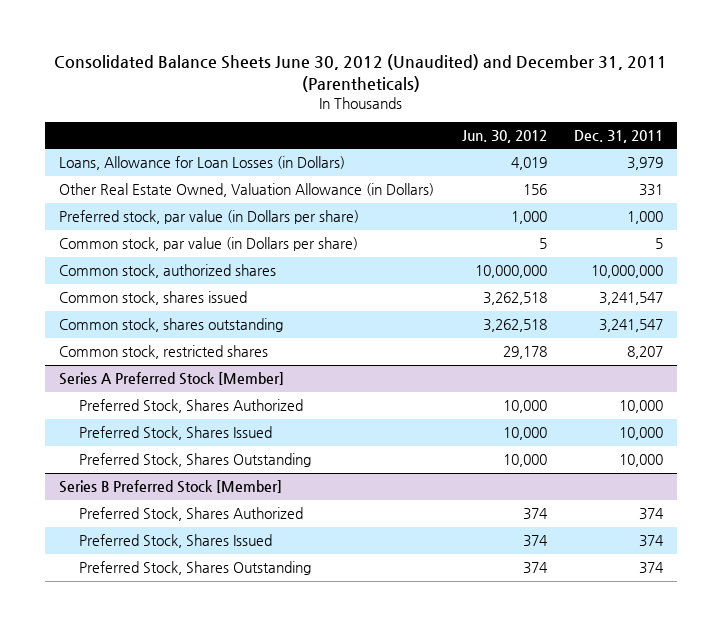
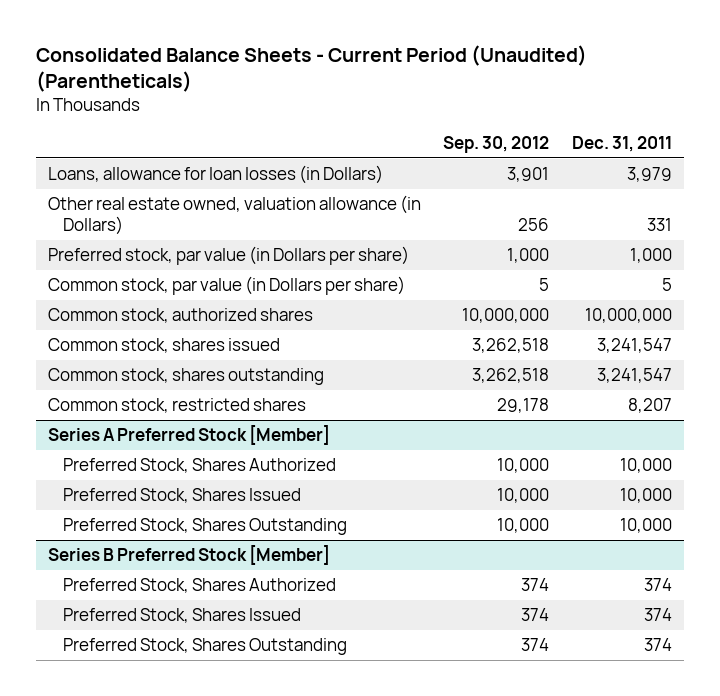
- Consolidated Balance Sheets June 30, 2012 (Unaudited) and December 31, 2011 (Parentheticals)
+ Consolidated Balance Sheets - Current Period (Unaudited) (Parentheticals)
- | Jun. 30, 2012 | Dec. 31, 2011
+ | Sep. 30, 2012 | Dec. 31, 2011
- Loans, Allowance for Loan Losses (in Dollars) | 4,019 | 3,979
- Other Real Estate Owned, Valuation Allowance (in Dollars) | 156 | 331
+ Loans, allowance for loan losses (in Dollars) | 3,901 | 3,979
+ Other real estate owned, valuation allowance (in Dollars) | 256 | 331

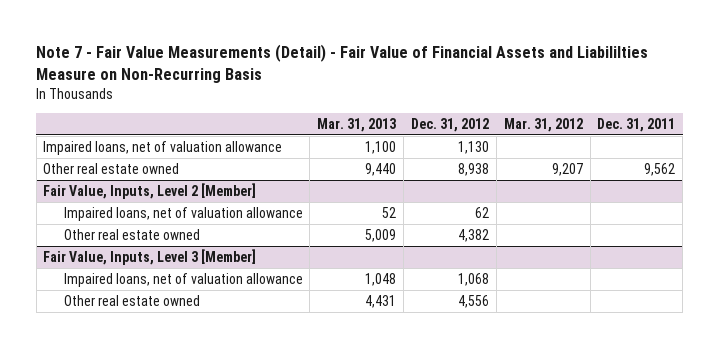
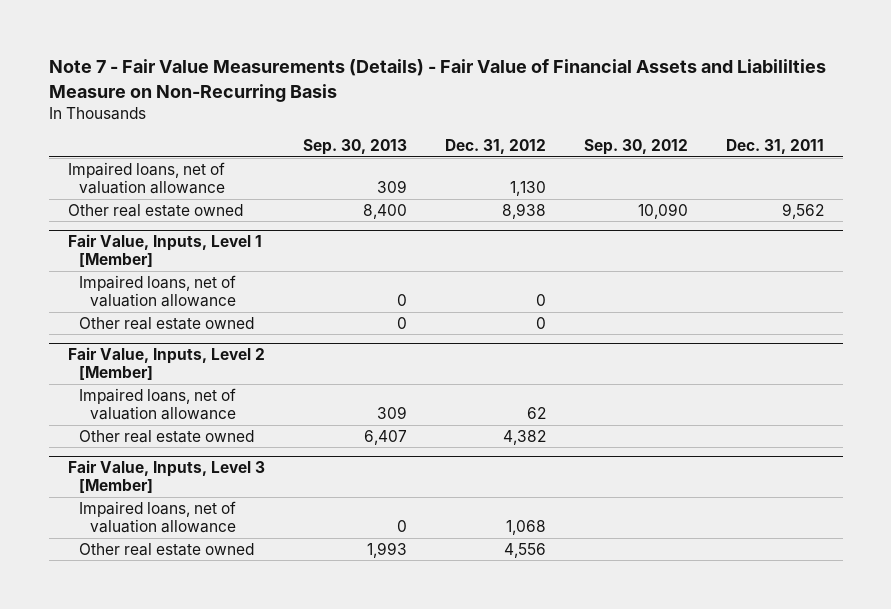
- Note 7 - Fair Value Measurements (Detail) - Fair Value of Financial Assets and Liabililties Measure on Non-Recurring Basis
+ Note 7 - Fair Value Measurements (Details) - Fair Value of Financial Assets and Liabililties Measure on Non-Recurring Basis
- | Mar. 31, 2013 | Dec. 31, 2012 | Mar. 31, 2012 | Dec. 31, 2011
+ | Sep. 30, 2013 | Dec. 31, 2012 | Sep. 30, 2012 | Dec. 31, 2011
+ Fair Value, Inputs, Level 1 [Member]
+ Impaired loans, net of valuation allowance | 0 | 0 | |
+ Other real estate owned | 0 | 0 | |

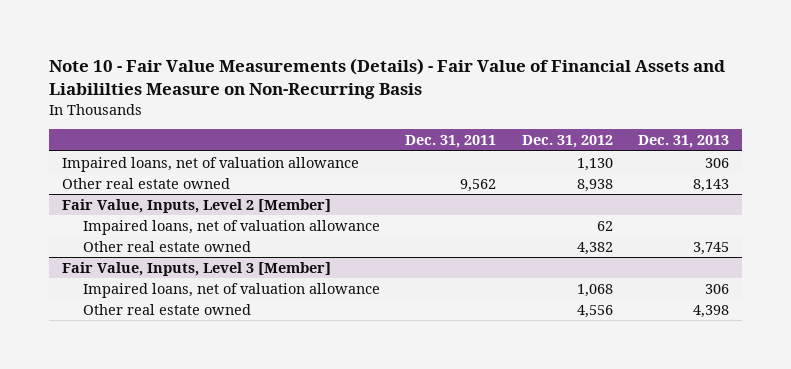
- Note 7 - Fair Value Measurements (Details) - Fair Value of Financial Assets and Liabililties Measure on Non-Recurring Basis
+ Note 10 - Fair Value Measurements (Details) - Fair Value of Financial Assets and Liabililties Measure on Non-Recurring Basis
- | Sep. 30, 2013 | Dec. 31, 2012 | Sep. 30, 2012 | Dec. 31, 2011
+ | Dec. 31, 2011 | Dec. 31, 2012 | Dec. 31, 2013
- Fair Value, Inputs, Level 1 [Member]
- Impaired loans, net of valuation allowance | 0 | 0 | |
- Other real estate owned | 0 | 0 | |

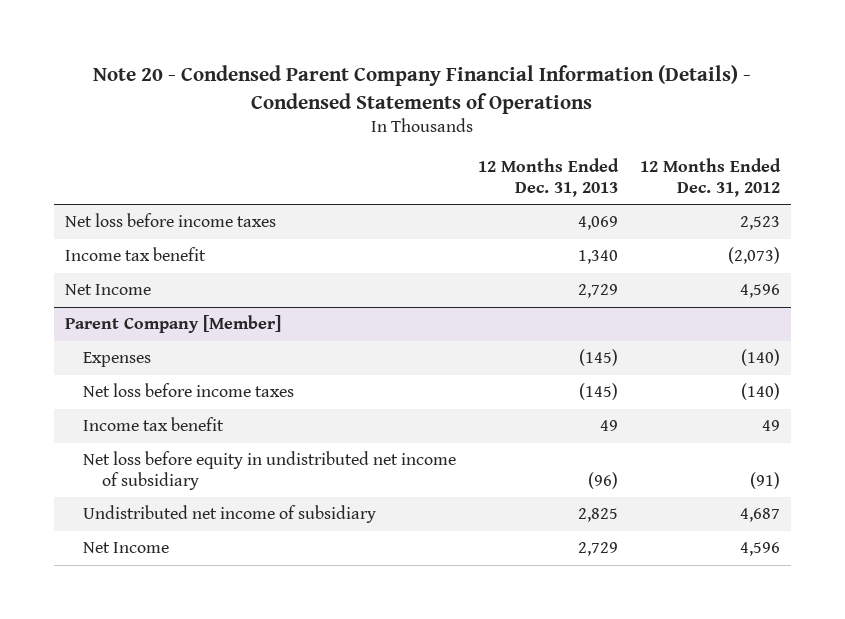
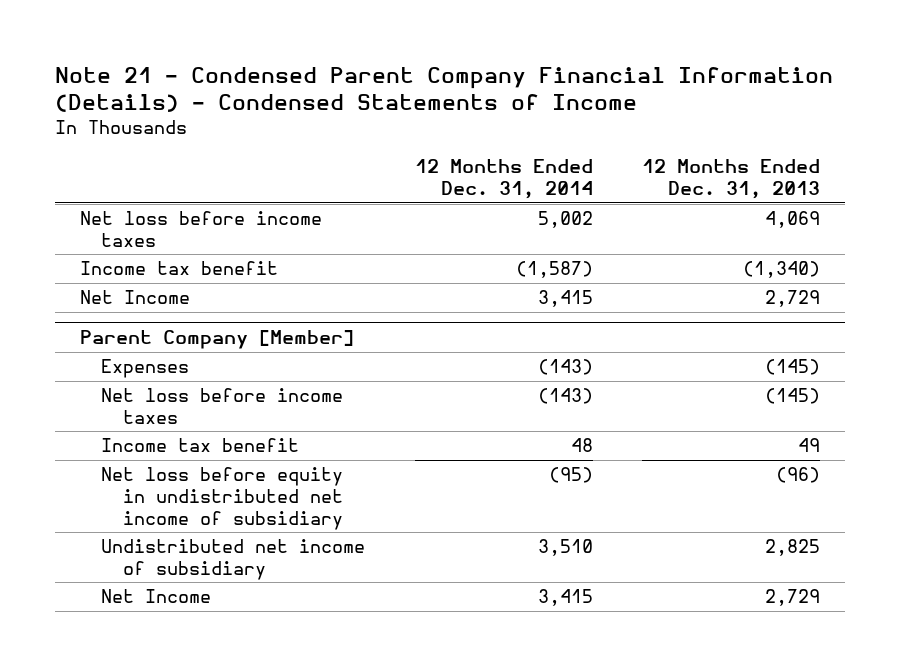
- Note 20 - Condensed Parent Company Financial Information (Details) - Condensed Statements of Operations
+ Note 21 - Condensed Parent Company Financial Information (Details) - Condensed Statements of Income
- | 12 Months Ended Dec. 31, 2013 | 12 Months Ended Dec. 31, 2012
+ | 12 Months Ended Dec. 31, 2014 | 12 Months Ended Dec. 31, 2013
- Income tax benefit | 1,340 | (2,073)
+ Income tax benefit | (1,587) | (1,340)

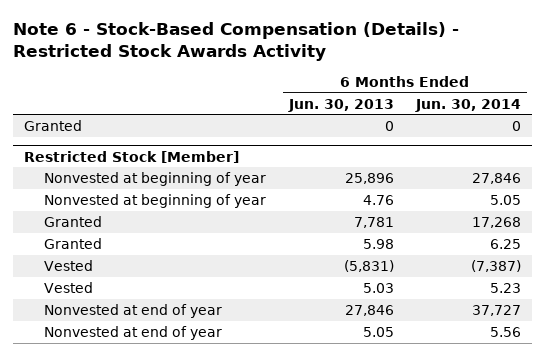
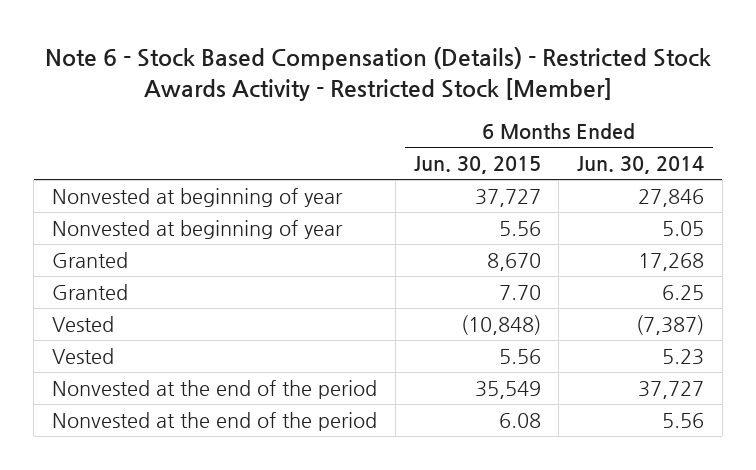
- Note 6 - Stock-Based Compensation (Details) - Restricted Stock Awards Activity
+ Note 6 - Stock Based Compensation (Details) - Restricted Stock Awards Activity - Restricted Stock [Member]
- | 6 Months Ended Jun. 30, 2013 | 6 Months Ended Jun. 30, 2014
+ | 6 Months Ended Jun. 30, 2015 | 6 Months Ended Jun. 30, 2014
- Granted | 0 | 0
- Restricted Stock [Member]
- Nonvested at end of year | 27,846 | 37,727
- Nonvested at end of year | 5.05 | 5.56
+ Nonvested at the end of the period | 35,549 | 37,727
+ Nonvested at the end of the period | 6.08 | 5.56

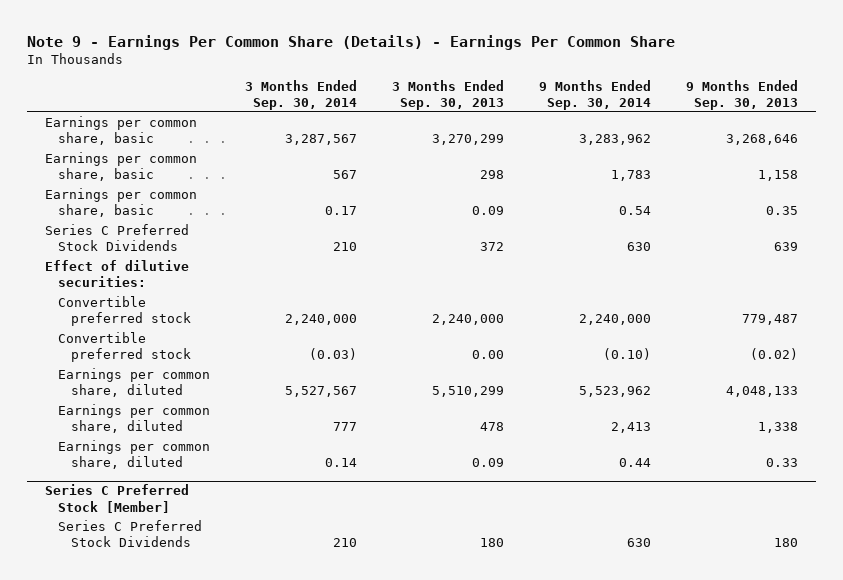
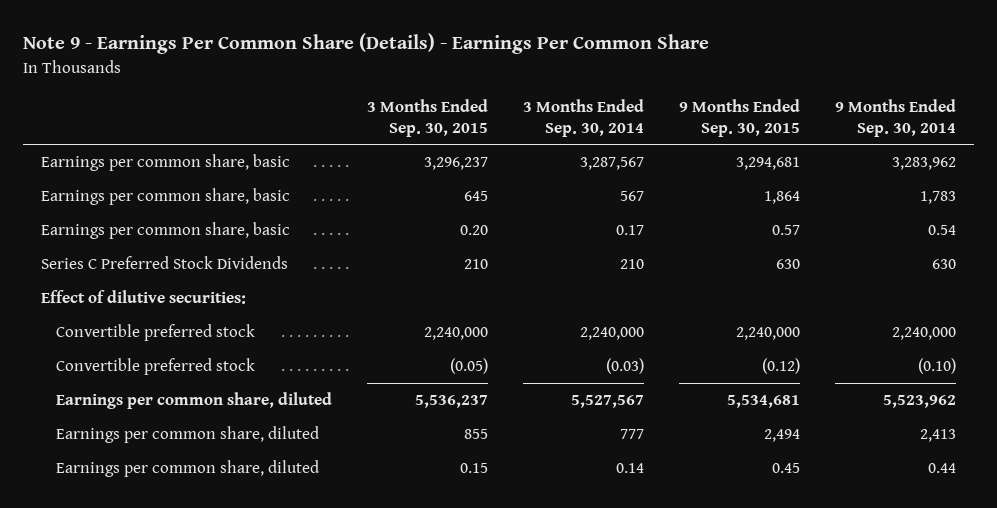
- | 3 Months Ended Sep. 30, 2014 | 3 Months Ended Sep. 30, 2013 | 9 Months Ended Sep. 30, 2014 | 9 Months Ended Sep. 30, 2013
+ | 3 Months Ended Sep. 30, 2015 | 3 Months Ended Sep. 30, 2014 | 9 Months Ended Sep. 30, 2015 | 9 Months Ended Sep. 30, 2014
- Series C Preferred Stock [Member]
- Series C Preferred Stock Dividends | 210 | 180 | 630 | 180

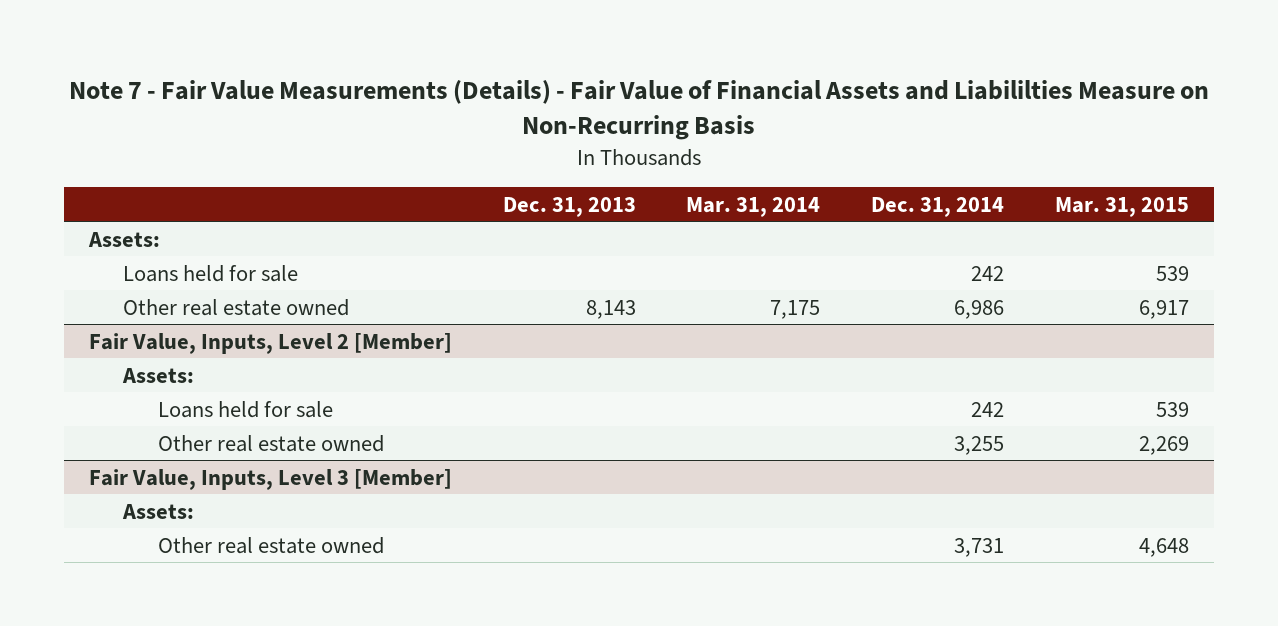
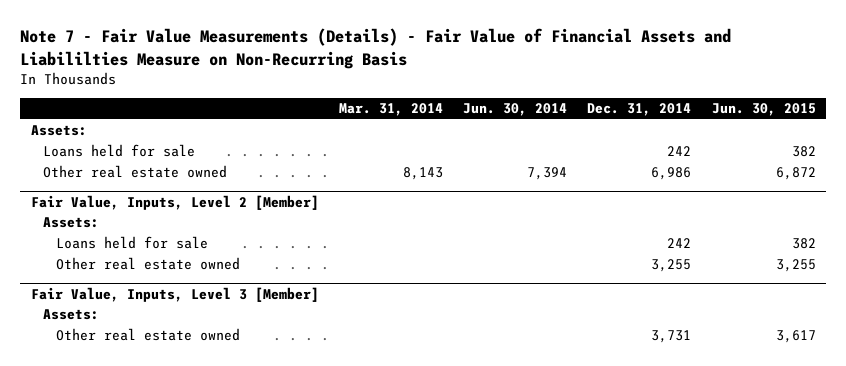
- | Dec. 31, 2013 | Mar. 31, 2014 | Dec. 31, 2014 | Mar. 31, 2015
+ | Mar. 31, 2014 | Jun. 30, 2014 | Dec. 31, 2014 | Jun. 30, 2015
- Other real estate owned | 8,143 | 7,175 | 6,986 | 6,917
+ Other real estate owned | 8,143 | 7,394 | 6,986 | 6,872

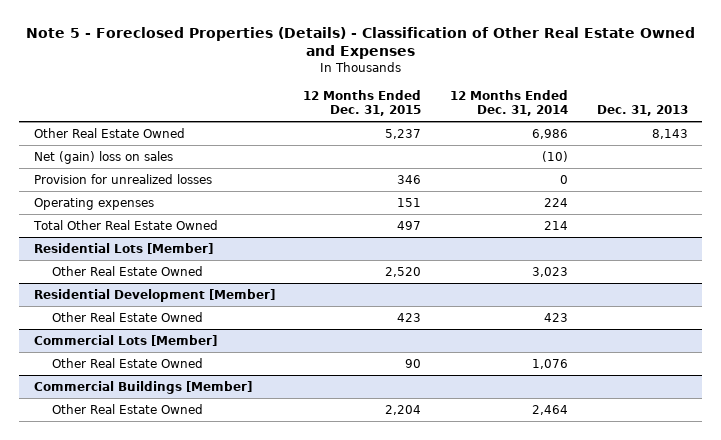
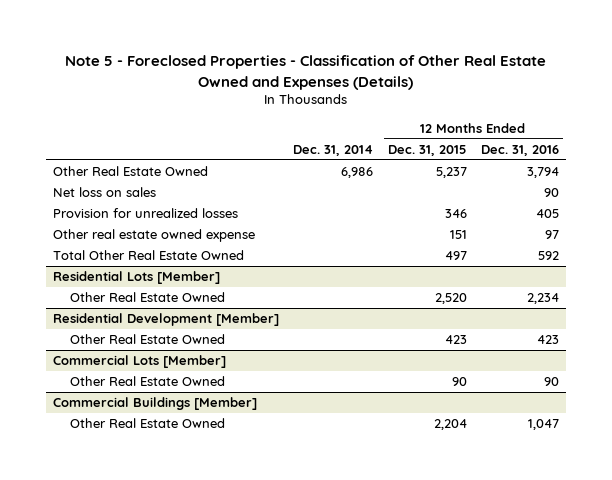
- Note 5 - Foreclosed Properties (Details) - Classification of Other Real Estate Owned and Expenses
+ Note 5 - Foreclosed Properties - Classification of Other Real Estate Owned and Expenses (Details)
- | 12 Months Ended Dec. 31, 2015 | 12 Months Ended Dec. 31, 2014 | Dec. 31, 2013
+ | Dec. 31, 2014 | 12 Months Ended Dec. 31, 2015 | 12 Months Ended Dec. 31, 2016
- Net (gain) loss on sales | | (10) |
+ Net loss on sales | | | 90
- Operating expenses | 151 | 224 |
+ Other real estate owned expense | | 151 | 97

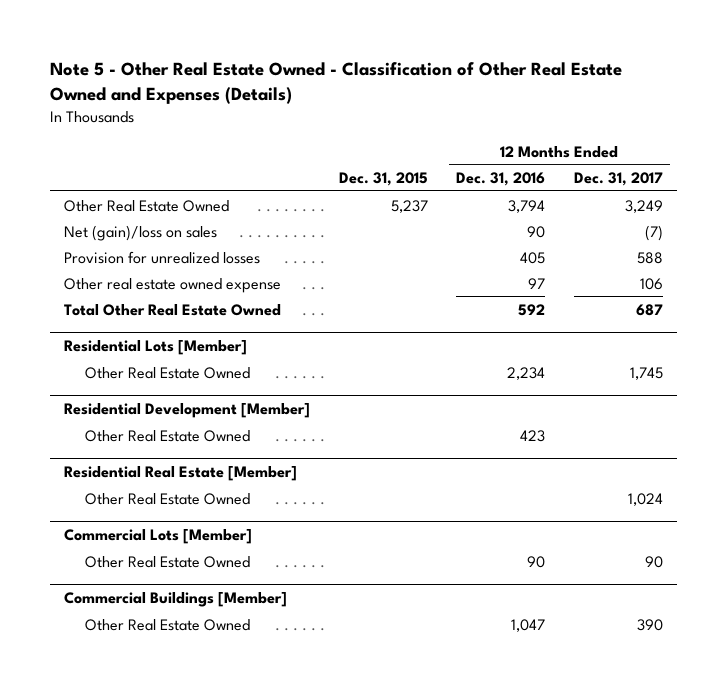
- Note 5 - Foreclosed Properties - Classification of Other Real Estate Owned and Expenses (Details)
+ Note 5 - Other Real Estate Owned - Classification of Other Real Estate Owned and Expenses (Details)
- | Dec. 31, 2014 | 12 Months Ended Dec. 31, 2015 | 12 Months Ended Dec. 31, 2016
+ | Dec. 31, 2015 | 12 Months Ended Dec. 31, 2016 | 12 Months Ended Dec. 31, 2017
- Net loss on sales | | | 90
+ Net (gain)/loss on sales | | 90 | (7)
+ Residential Real Estate [Member]
+ Other Real Estate Owned | | | 1,024

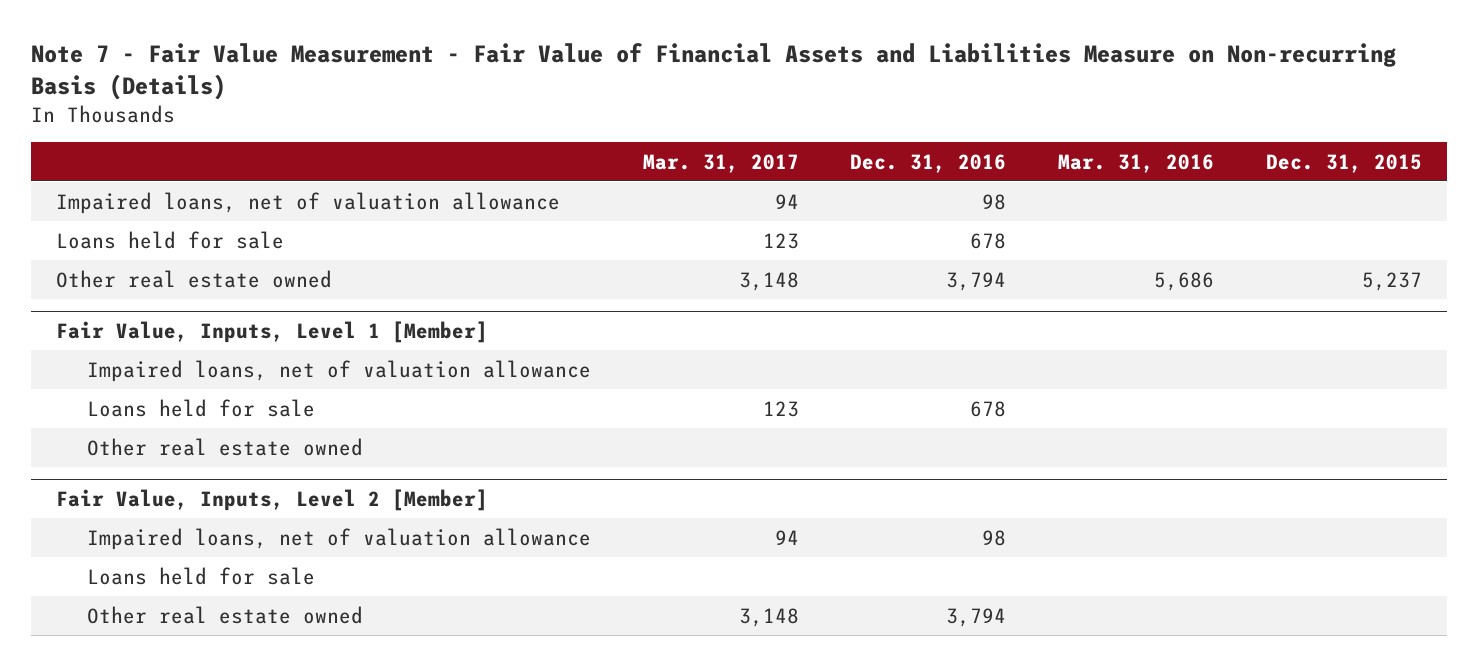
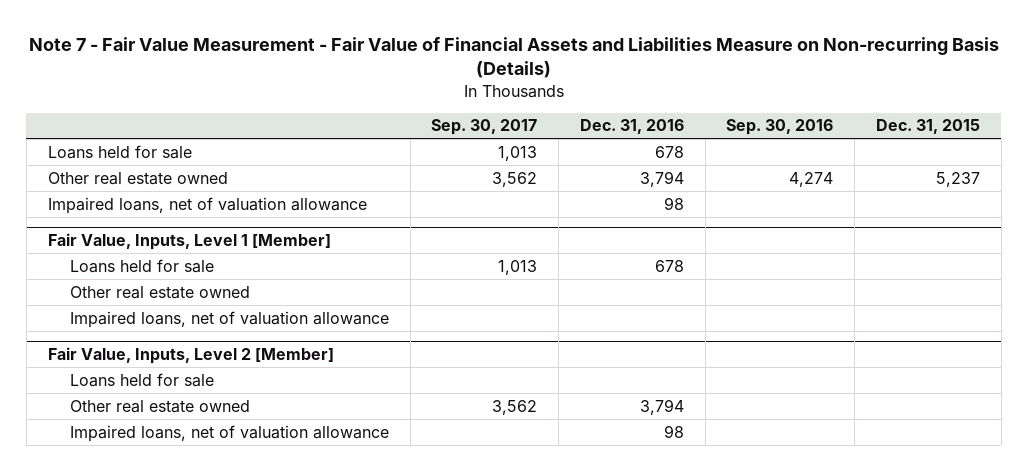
- | Mar. 31, 2017 | Dec. 31, 2016 | Mar. 31, 2016 | Dec. 31, 2015
+ | Sep. 30, 2017 | Dec. 31, 2016 | Sep. 30, 2016 | Dec. 31, 2015
moved down: Impaired loans, net of valuation allowance | | 98 | |
@ Fair Value, Inputs, Level 1 [Member]
moved down: Impaired loans, net of valuation allowance
@ Fair Value, Inputs, Level 2 [Member]
moved down: Impaired loans, net of valuation allowance | | 98 | |

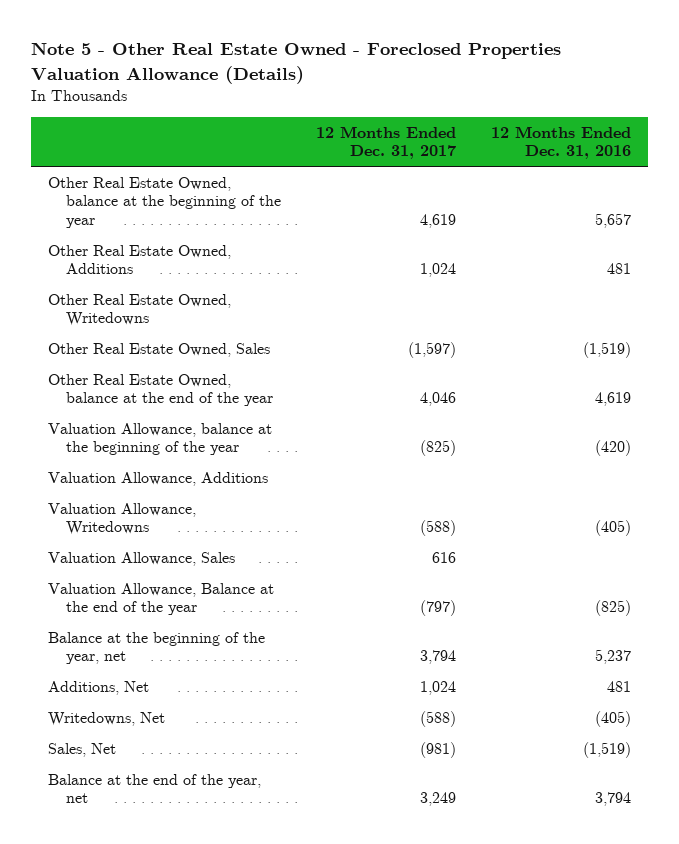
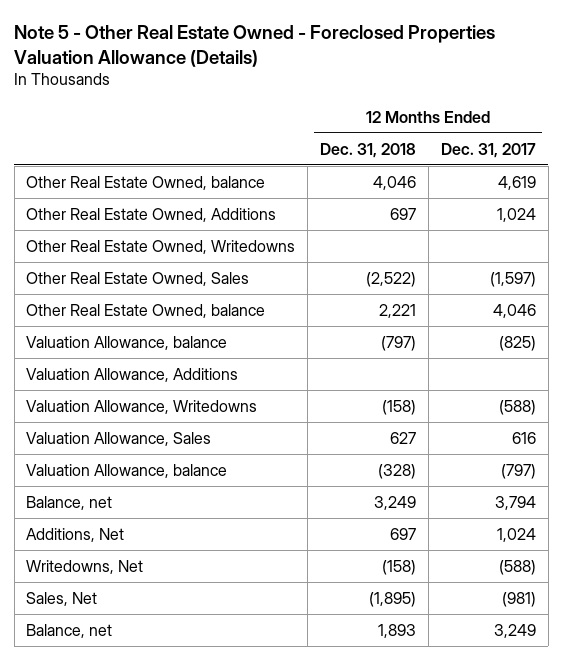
- | 12 Months Ended Dec. 31, 2017 | 12 Months Ended Dec. 31, 2016
+ | 12 Months Ended Dec. 31, 2018 | 12 Months Ended Dec. 31, 2017
- Other Real Estate Owned, balance at the beginning of the year | 4,619 | 5,657
+ Other Real Estate Owned, balance | 4,046 | 4,619
- Other Real Estate Owned, balance at the end of the year | 4,046 | 4,619
- Valuation Allowance, balance at the beginning of the year | (825) | (420)
+ Other Real Estate Owned, balance | 2,221 | 4,046
+ Valuation Allowance, balance | (797) | (825)
- Valuation Allowance, Balance at the end of the year | (797) | (825)
- Balance at the beginning of the year, net | 3,794 | 5,237
+ Valuation Allowance, balance | (328) | (797)
+ Balance, net | 3,249 | 3,794
- Balance at the end of the year, net | 3,249 | 3,794
+ Balance, net | 1,893 | 3,249

